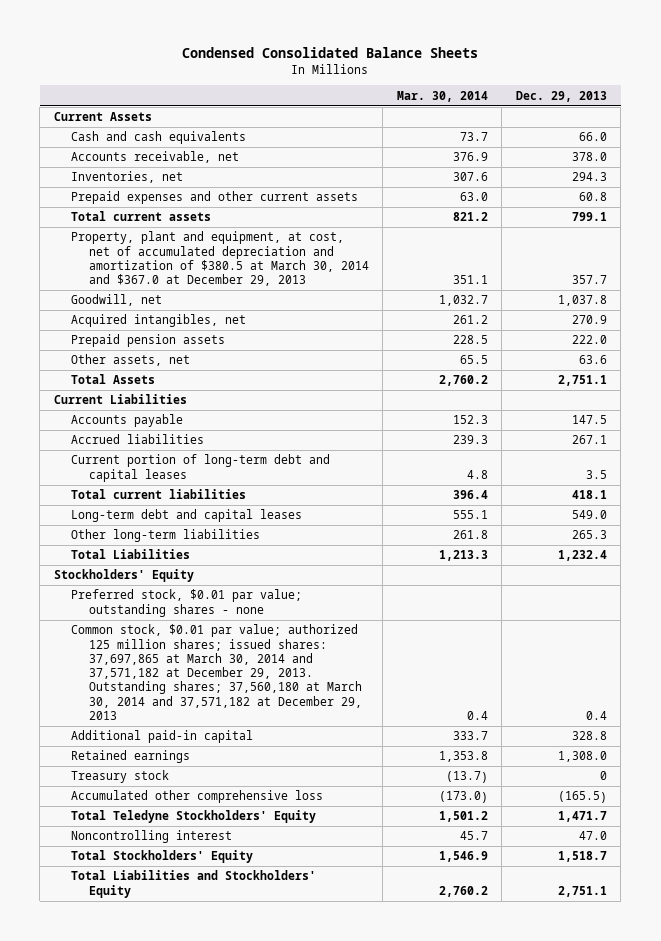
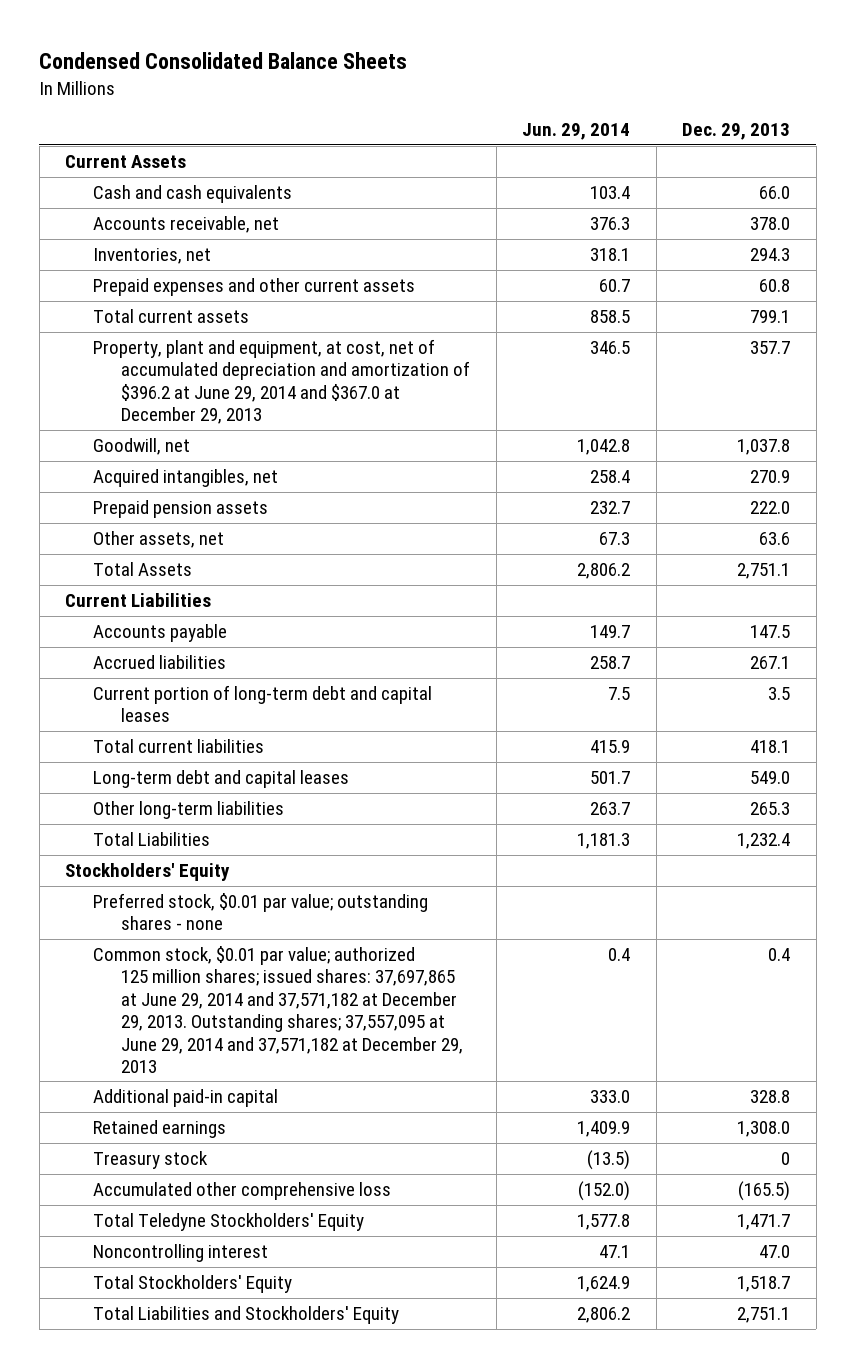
- | Mar. 30, 2014 | Dec. 29, 2013
+ | Jun. 29, 2014 | Dec. 29, 2013
- Property, plant and equipment, at cost, net of accumulated depreciation and amortization of $380.5 at March 30, 2014 and $367.0 at December 29, 2013 | 351.1 | 357.7
+ Property, plant and equipment, at cost, net of accumulated depreciation and amortization of $396.2 at June 29, 2014 and $367.0 at December 29, 2013 | 346.5 | 357.7
- Common stock, $0.01 par value; authorized 125 million shares; issued shares: 37,697,865 at March 30, 2014 and 37,571,182 at December 29, 2013. Outstanding shares; 37,560,180 at March 30, 2014 and 37,571,182 at December 29, 2013 | 0.4 | 0.4
+ Common stock, $0.01 par value; authorized 125 million shares; issued shares: 37,697,865 at June 29, 2014 and 37,571,182 at December 29, 2013. Outstanding shares; 37,557,095 at June 29, 2014 and 37,571,182 at December 29, 2013 | 0.4 | 0.4

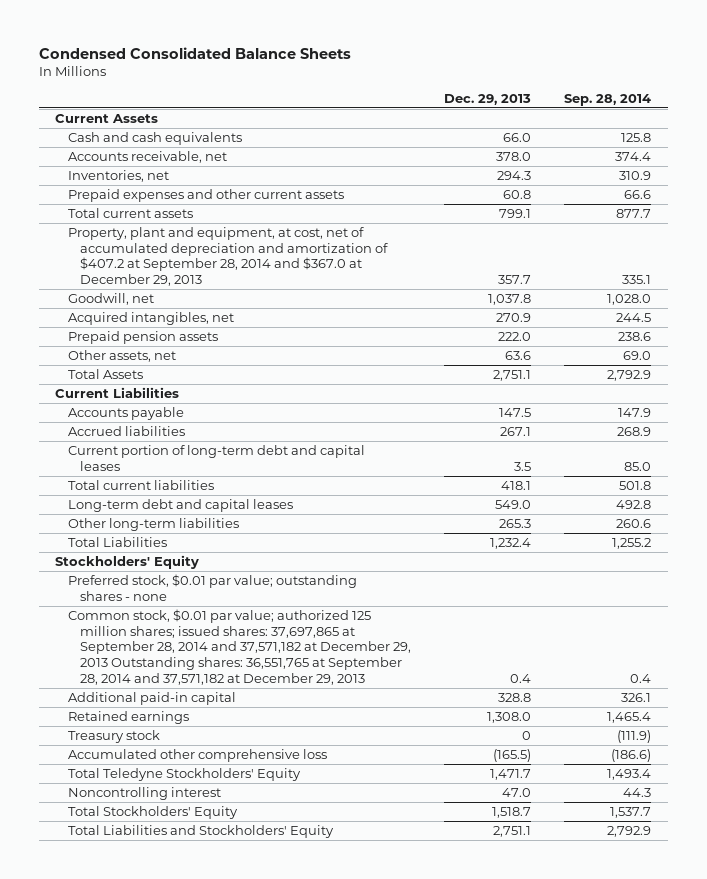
- | Jun. 29, 2014 | Dec. 29, 2013
+ | Dec. 29, 2013 | Sep. 28, 2014
- Property, plant and equipment, at cost, net of accumulated depreciation and amortization of $396.2 at June 29, 2014 and $367.0 at December 29, 2013 | 346.5 | 357.7
+ Property, plant and equipment, at cost, net of accumulated depreciation and amortization of $407.2 at September 28, 2014 and $367.0 at December 29, 2013 | 357.7 | 335.1
- Common stock, $0.01 par value; authorized 125 million shares; issued shares: 37,697,865 at June 29, 2014 and 37,571,182 at December 29, 2013. Outstanding shares; 37,557,095 at June 29, 2014 and 37,571,182 at December 29, 2013 | 0.4 | 0.4
+ Common stock, $0.01 par value; authorized 125 million shares; issued shares: 37,697,865 at September 28, 2014 and 37,571,182 at December 29, 2013 Outstanding shares: 36,551,765 at September 28, 2014 and 37,571,182 at December 29, 2013 | 0.4 | 0.4

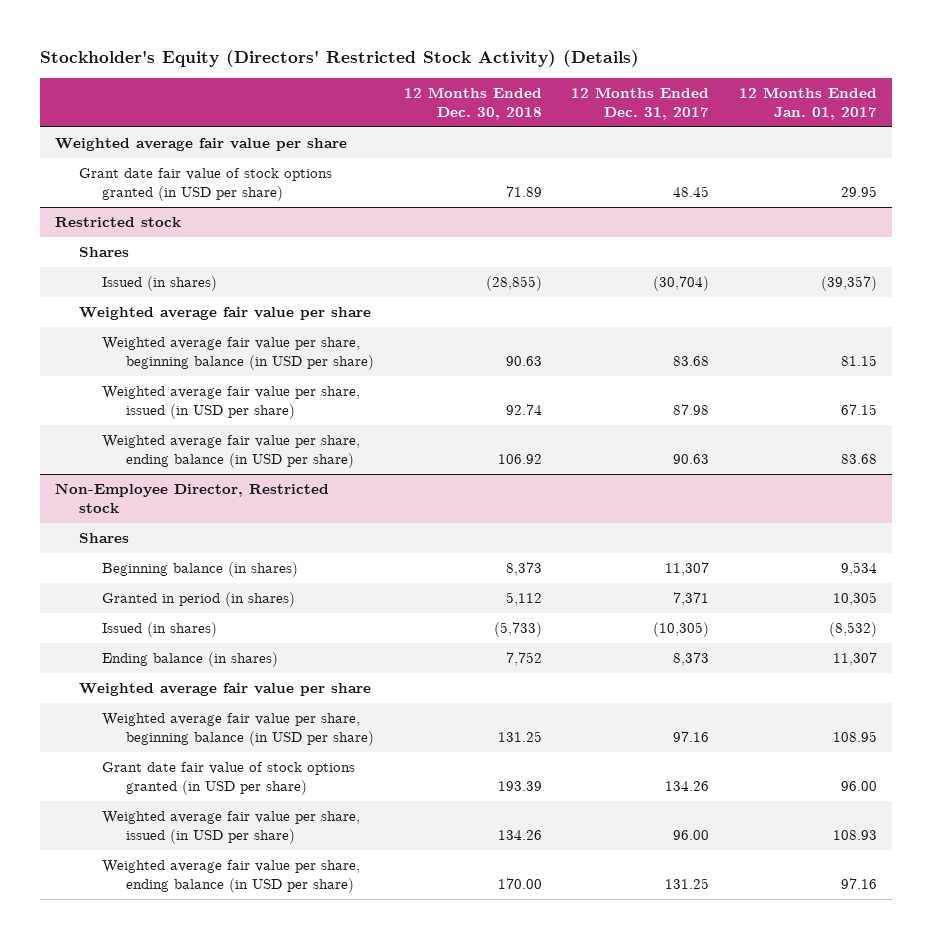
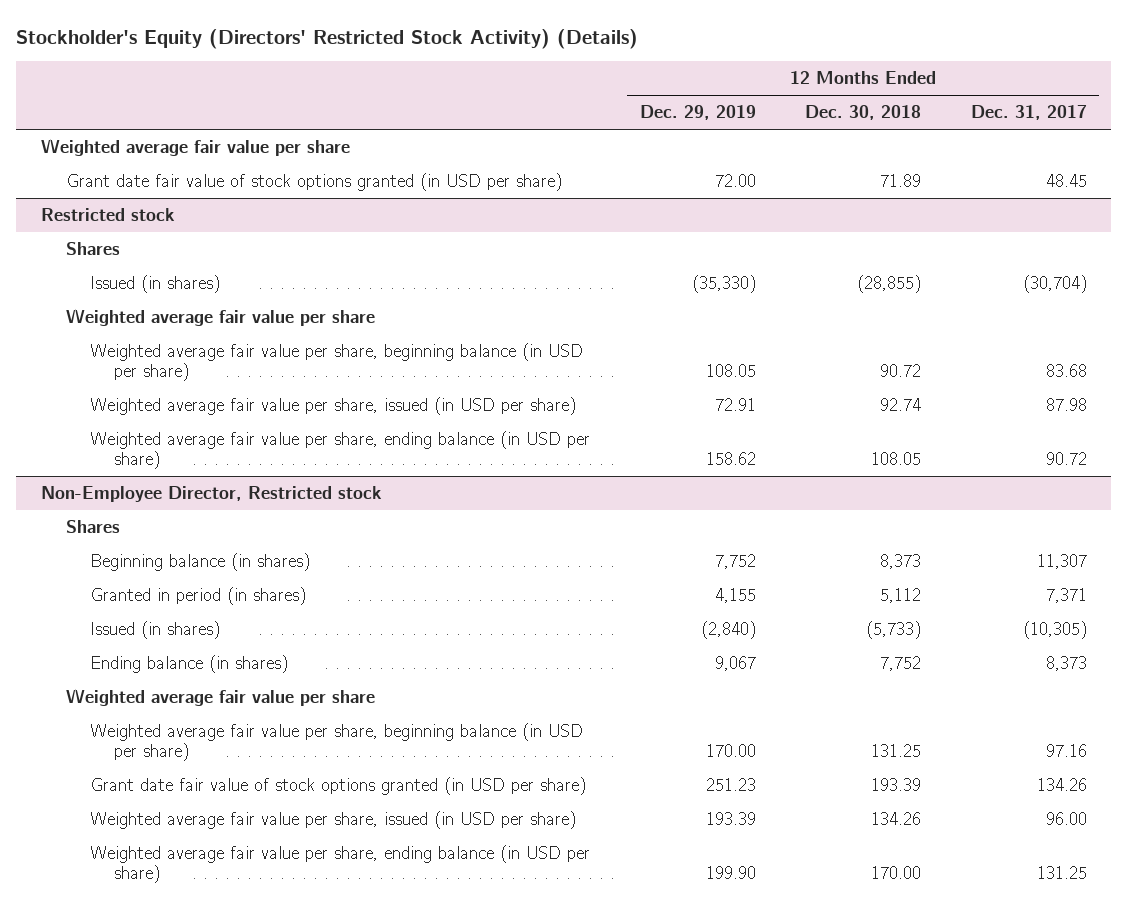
- | 12 Months Ended Dec. 30, 2018 | 12 Months Ended Dec. 31, 2017 | 12 Months Ended Jan. 01, 2017
+ | 12 Months Ended Dec. 29, 2019 | 12 Months Ended Dec. 30, 2018 | 12 Months Ended Dec. 31, 2017
@ Restricted stock
- Weighted average fair value per share, beginning balance (in USD per share) | 90.63 | 83.68 | 81.15
+ Weighted average fair value per share, beginning balance (in USD per share) | 108.05 | 90.72 | 83.68
- Weighted average fair value per share, ending balance (in USD per share) | 106.92 | 90.63 | 83.68
+ Weighted average fair value per share, ending balance (in USD per share) | 158.62 | 108.05 | 90.72

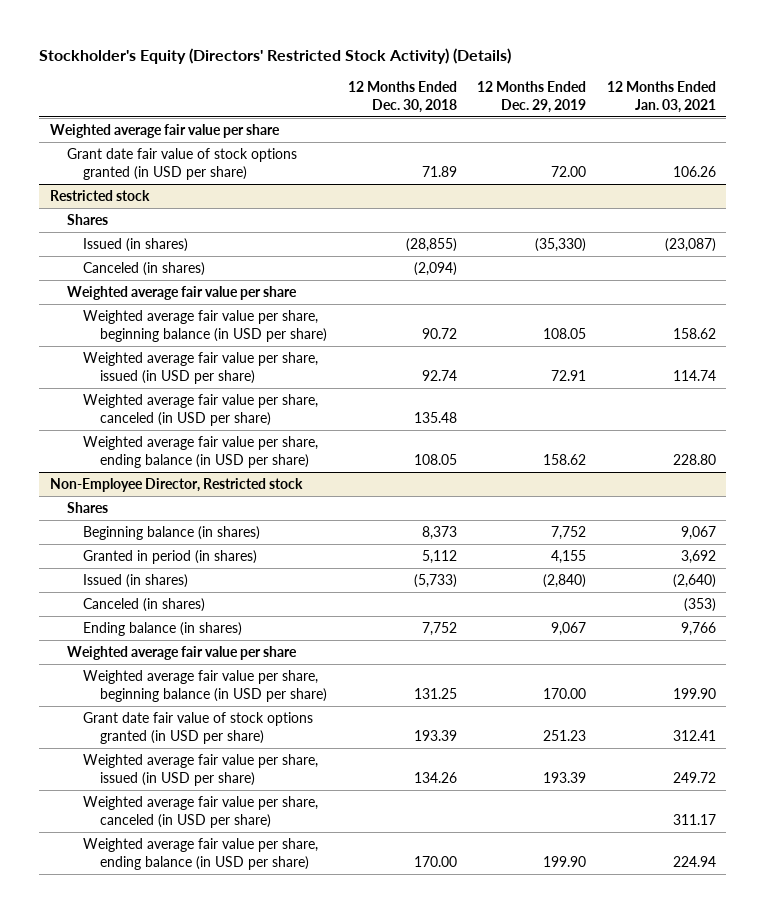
- | 12 Months Ended Dec. 29, 2019 | 12 Months Ended Dec. 30, 2018 | 12 Months Ended Dec. 31, 2017
+ | 12 Months Ended Dec. 30, 2018 | 12 Months Ended Dec. 29, 2019 | 12 Months Ended Jan. 03, 2021
@ Restricted stock
+ Canceled (in shares) | (2,094) | |
+ Weighted average fair value per share, canceled (in USD per share) | 135.48 | |
@ Non-Employee Director, Restricted stock
+ Canceled (in shares) | | | (353)
+ Weighted average fair value per share, canceled (in USD per share) | | | 311.17

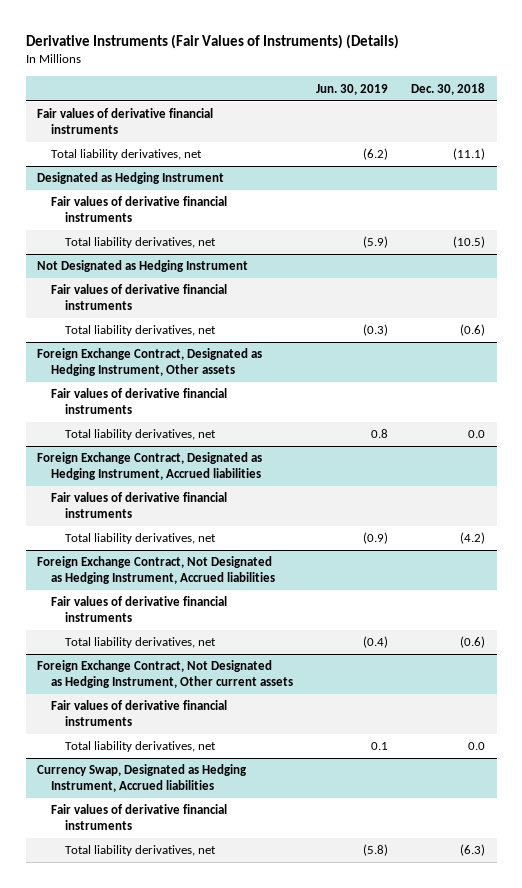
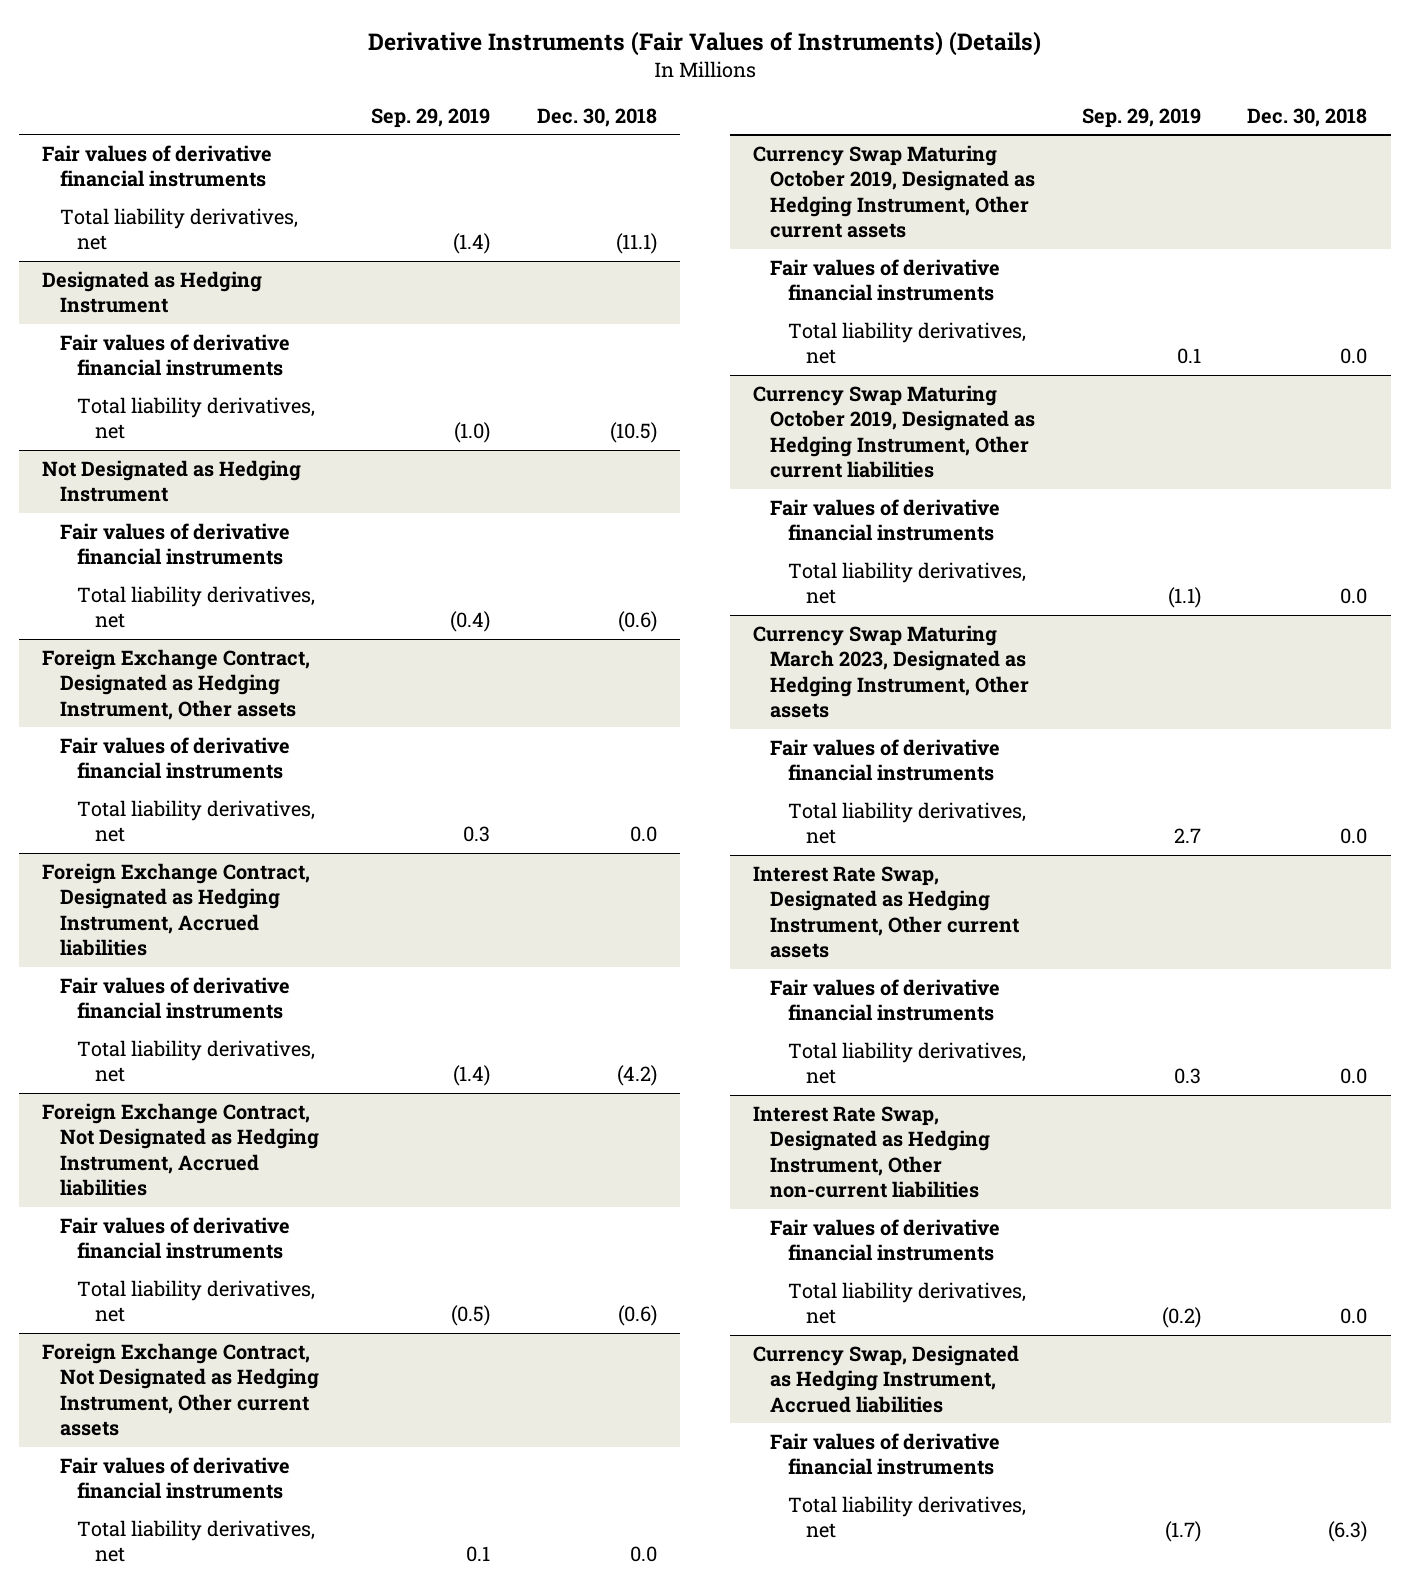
- | Jun. 30, 2019 | Dec. 30, 2018
+ | Sep. 29, 2019 | Dec. 30, 2018
+ Currency Swap Maturing October 2019, Designated as Hedging Instrument, Other current assets
+ Fair values of derivative financial instruments
+ Total liability derivatives, net | 0.1 | 0.0
+ Currency Swap Maturing October 2019, Designated as Hedging Instrument, Other current liabilities
+ Fair values of derivative financial instruments
+ Total liability derivatives, net | (1.1) | 0.0
+ Currency Swap Maturing March 2023, Designated as Hedging Instrument, Other assets
+ Fair values of derivative financial instruments
+ Total liability derivatives, net | 2.7 | 0.0
+ Interest Rate Swap, Designated as Hedging Instrument, Other current assets
+ Fair values of derivative financial instruments
+ Total liability derivatives, net | 0.3 | 0.0
+ Interest Rate Swap, Designated as Hedging Instrument, Other non-current liabilities
+ Fair values of derivative financial instruments
+ Total liability derivatives, net | (0.2) | 0.0

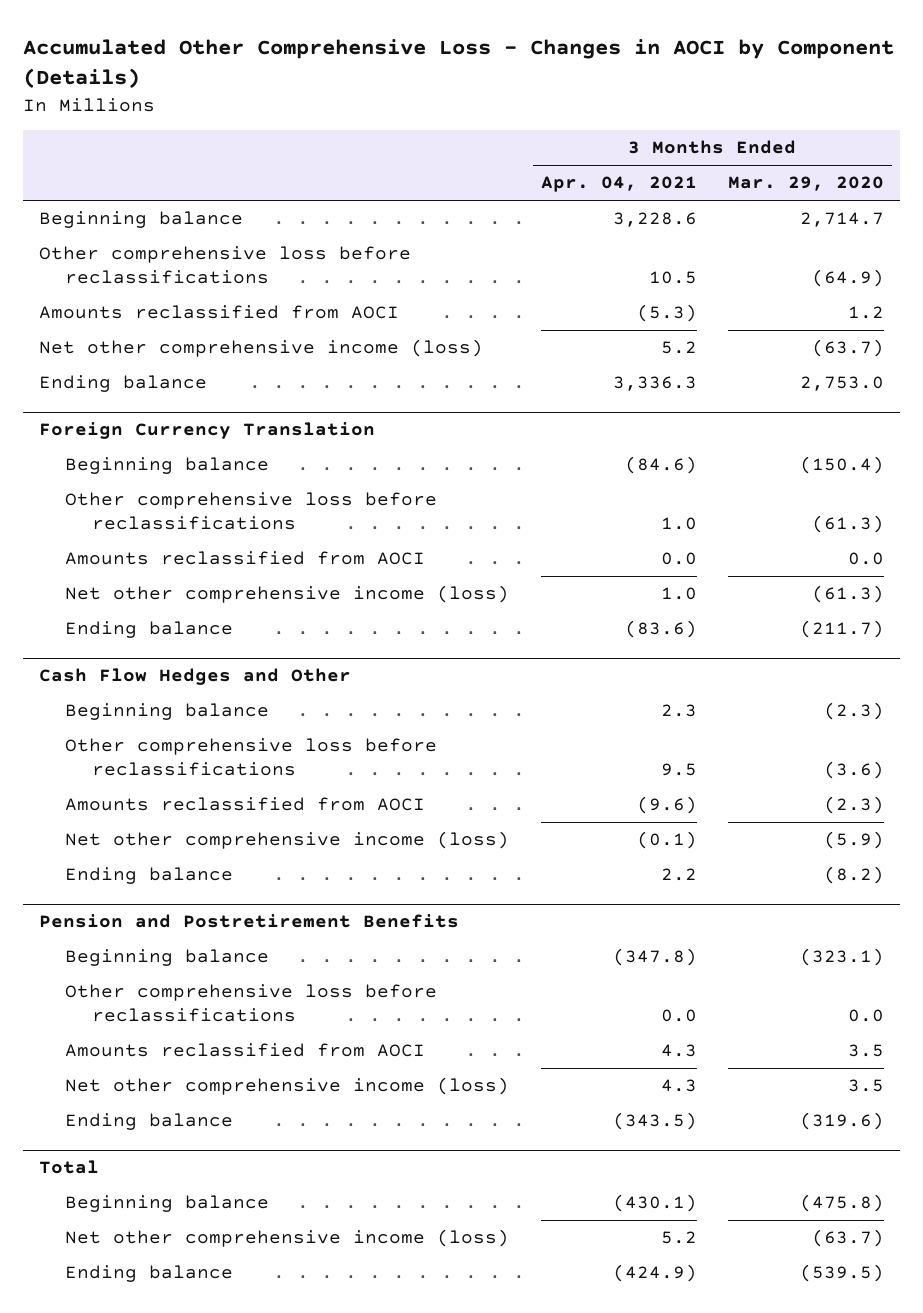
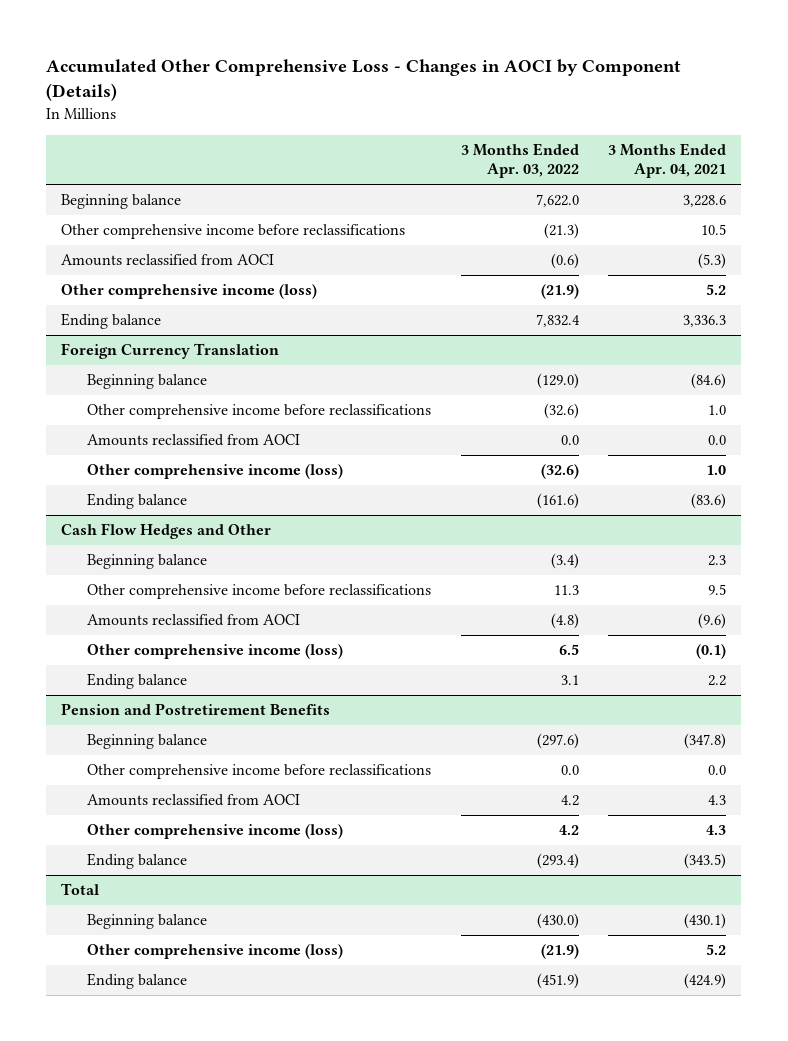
- | 3 Months Ended Apr. 04, 2021 | 3 Months Ended Mar. 29, 2020
+ | 3 Months Ended Apr. 03, 2022 | 3 Months Ended Apr. 04, 2021
- Other comprehensive loss before reclassifications | 10.5 | (64.9)
+ Other comprehensive income before reclassifications | (21.3) | 10.5
- Net other comprehensive income (loss) | 5.2 | (63.7)
+ Other comprehensive income (loss) | (21.9) | 5.2
@ Foreign Currency Translation
- Other comprehensive loss before reclassifications | 1.0 | (61.3)
+ Other comprehensive income before reclassifications | (32.6) | 1.0
- Net other comprehensive income (loss) | 1.0 | (61.3)
+ Other comprehensive income (loss) | (32.6) | 1.0
@ Cash Flow Hedges and Other
- Other comprehensive loss before reclassifications | 9.5 | (3.6)
+ Other comprehensive income before reclassifications | 11.3 | 9.5
- Net other comprehensive income (loss) | (0.1) | (5.9)
+ Other comprehensive income (loss) | 6.5 | (0.1)
@ Pension and Postretirement Benefits
- Other comprehensive loss before reclassifications | 0.0 | 0.0
+ Other comprehensive income before reclassifications | 0.0 | 0.0
- Net other comprehensive income (loss) | 4.3 | 3.5
+ Other comprehensive income (loss) | 4.2 | 4.3
@ Total
- Net other comprehensive income (loss) | 5.2 | (63.7)
+ Other comprehensive income (loss) | (21.9) | 5.2

